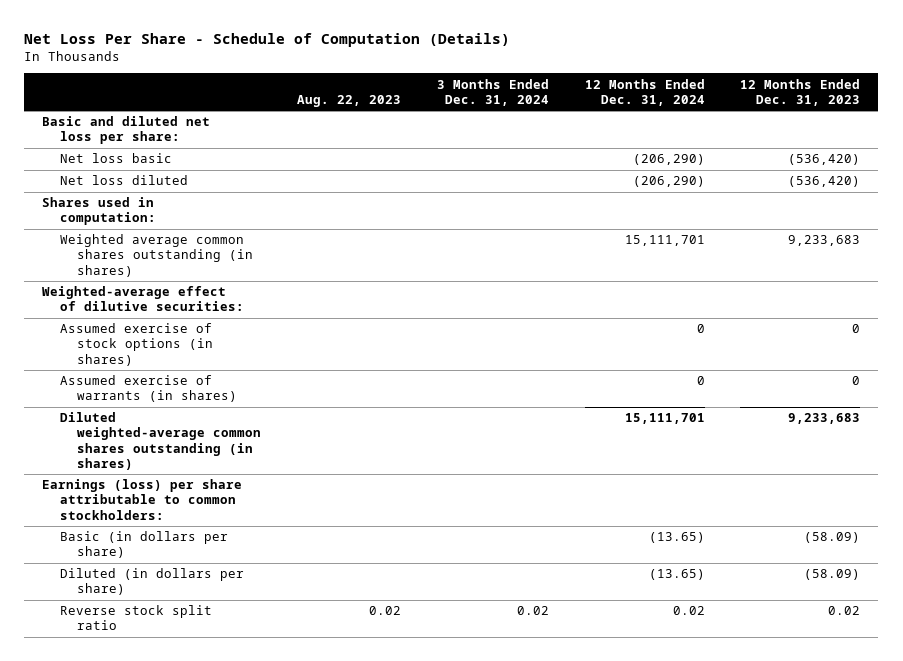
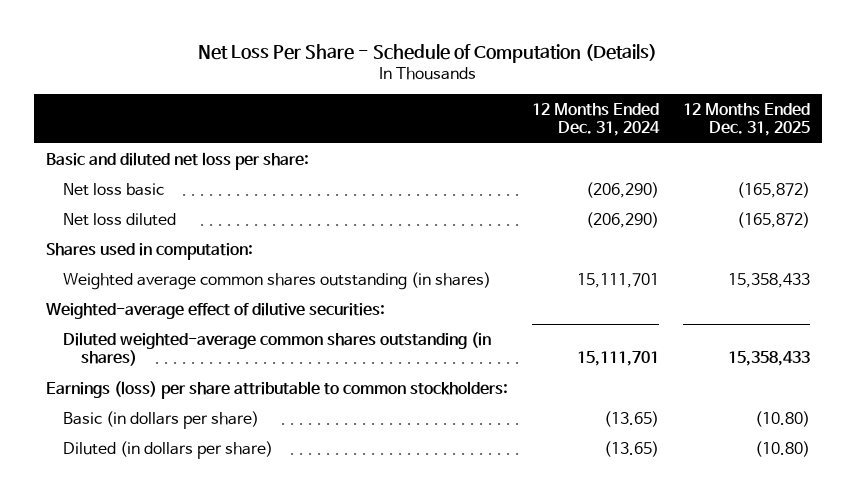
- | Aug. 22, 2023 | 3 Months Ended Dec. 31, 2024 | 12 Months Ended Dec. 31, 2024 | 12 Months Ended Dec. 31, 2023
+ | 12 Months Ended Dec. 31, 2024 | 12 Months Ended Dec. 31, 2025
- Assumed exercise of stock options (in shares) | | | 0 | 0
- Assumed exercise of warrants (in shares) | | | 0 | 0
- Reverse stock split ratio | 0.02 | 0.02 | 0.02 | 0.02

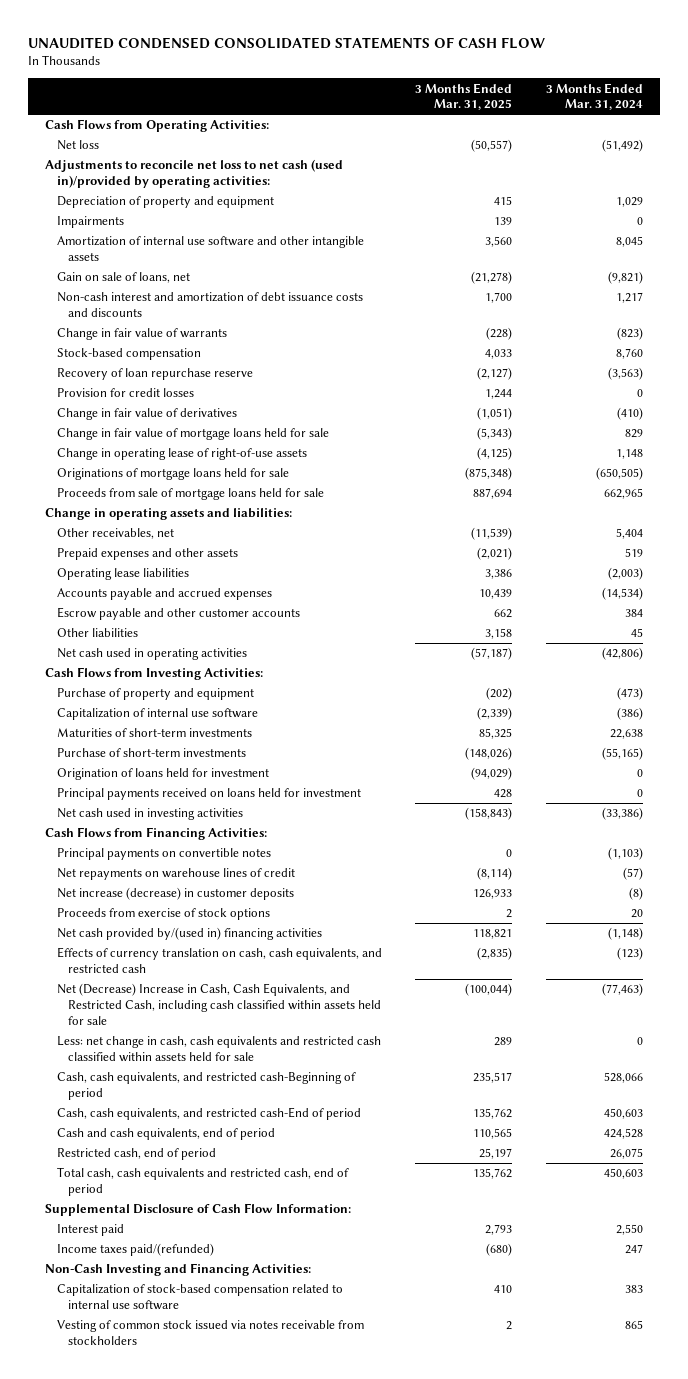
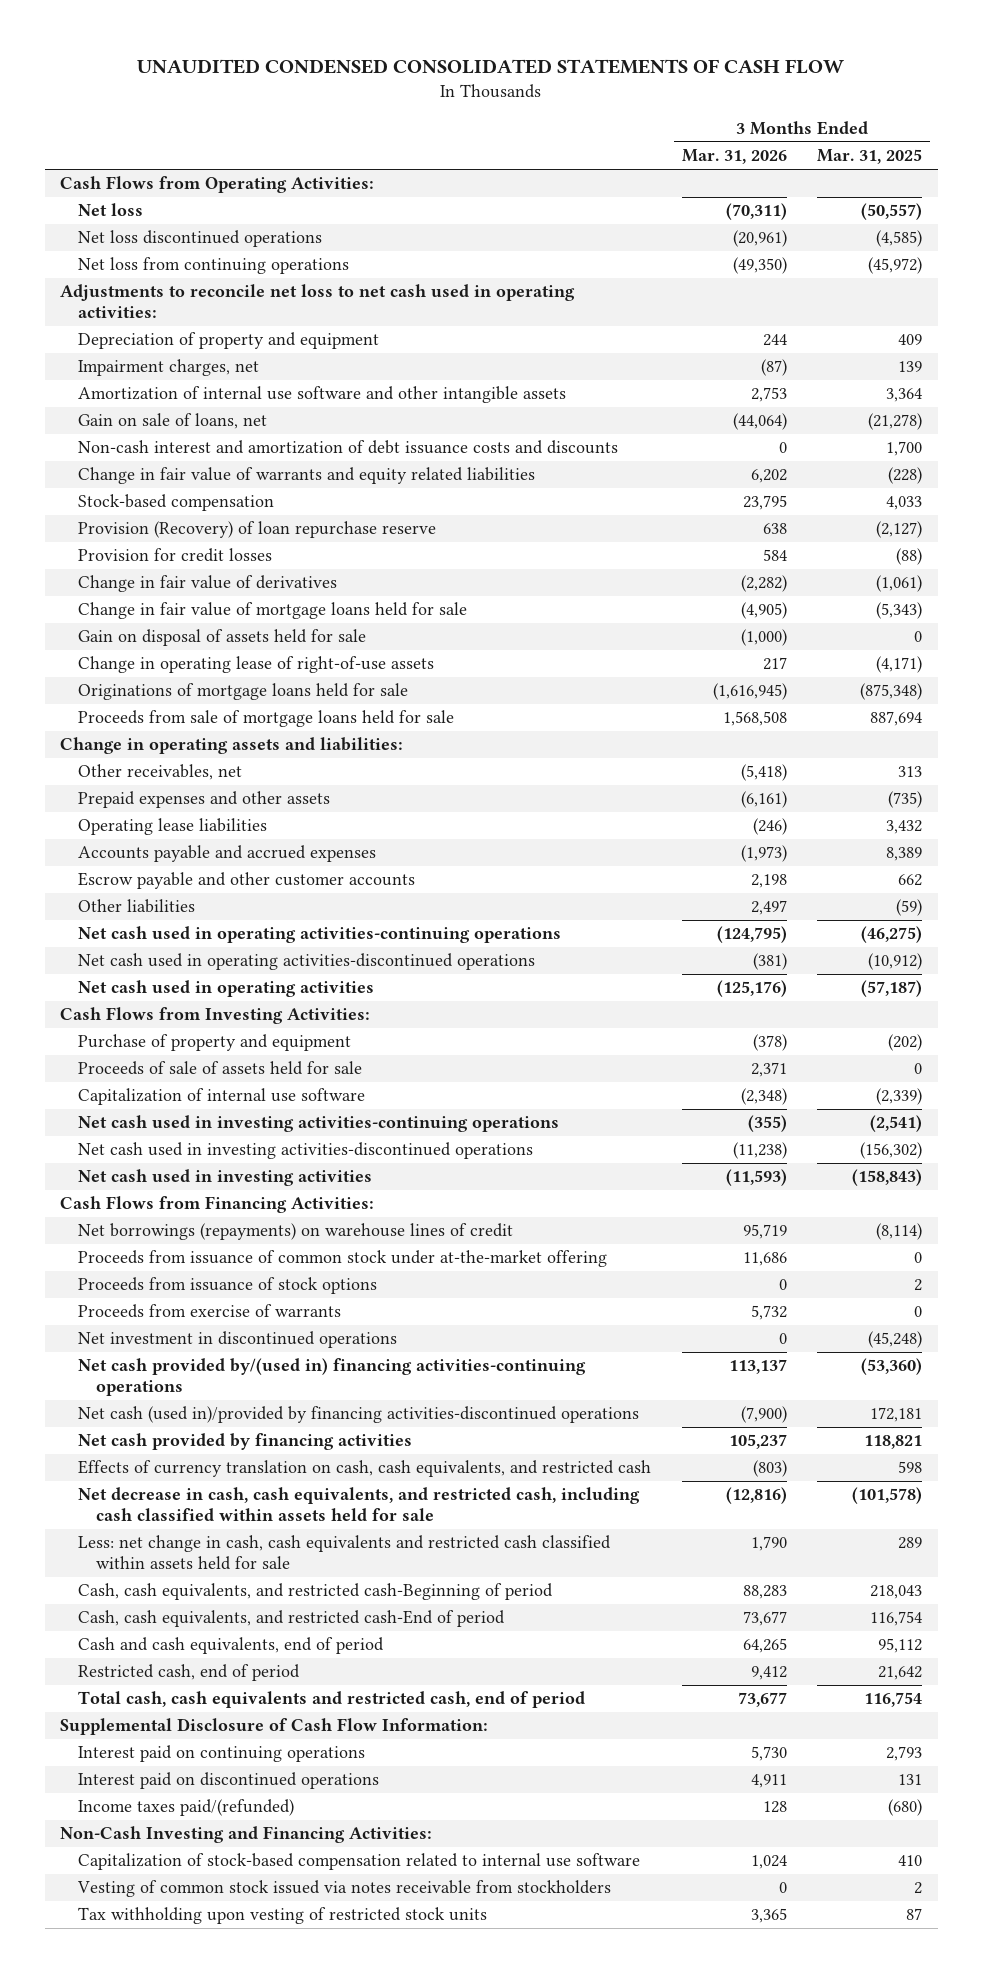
- | 3 Months Ended Mar. 31, 2025 | 3 Months Ended Mar. 31, 2024
+ | 3 Months Ended Mar. 31, 2026 | 3 Months Ended Mar. 31, 2025
- Adjustments to reconcile net loss to net cash (used in)/provided by operating activities:
- Depreciation of property and equipment | 415 | 1,029
- Impairments | 139 | 0
- Amortization of internal use software and other intangible assets | 3,560 | 8,045
+ Net loss discontinued operations | (20,961) | (4,585)
+ Net loss from continuing operations | (49,350) | (45,972)
+ Adjustments to reconcile net loss to net cash used in operating activities:
+ Depreciation of property and equipment | 244 | 409
+ Impairment charges, net | (87) | 139
+ Amortization of internal use software and other intangible assets | 2,753 | 3,364
- Change in fair value of warrants | (228) | (823)
+ Change in fair value of warrants and equity related liabilities | 6,202 | (228)
- Recovery of loan repurchase reserve | (2,127) | (3,563)
- Provision for credit losses | 1,244 | 0
- Change in fair value of derivatives | (1,051) | (410)
+ Provision (Recovery) of loan repurchase reserve | 638 | (2,127)
+ Provision for credit losses | 584 | (88)
+ Change in fair value of derivatives | (2,282) | (1,061)
- Change in operating lease of right-of-use assets | (4,125) | 1,148
+ Gain on disposal of assets held for sale | (1,000) | 0
+ Change in operating lease of right-of-use assets | 217 | (4,171)
- Other receivables, net | (11,539) | 5,404
- Prepaid expenses and other assets | (2,021) | 519
- Operating lease liabilities | 3,386 | (2,003)
- Accounts payable and accrued expenses | 10,439 | (14,534)
+ Other receivables, net | (5,418) | 313
+ Prepaid expenses and other assets | (6,161) | (735)
+ Operating lease liabilities | (246) | 3,432
+ Accounts payable and accrued expenses | (1,973) | 8,389
- Other liabilities | 3,158 | 45
+ Other liabilities | 2,497 | (59)
+ Net cash used in operating activities-continuing operations | (124,795) | (46,275)
+ Net cash used in operating activities-discontinued operations | (381) | (10,912)
+ Proceeds of sale of assets held for sale | 2,371 | 0
- Maturities of short-term investments | 85,325 | 22,638
- Purchase of short-term investments | (148,026) | (55,165)
- Origination of loans held for investment | (94,029) | 0
- Principal payments received on loans held for investment | 428 | 0
+ Net cash used in investing activities-continuing operations | (355) | (2,541)
+ Net cash used in investing activities-discontinued operations | (11,238) | (156,302)
- Principal payments on convertible notes | 0 | (1,103)
- Net repayments on warehouse lines of credit | (8,114) | (57)
- Net increase (decrease) in customer deposits | 126,933 | (8)
- Proceeds from exercise of stock options | 2 | 20
- Net cash provided by/(used in) financing activities | 118,821 | (1,148)
- Effects of currency translation on cash, cash equivalents, and restricted cash | (2,835) | (123)
- Net (Decrease) Increase in Cash, Cash Equivalents, and Restricted Cash, including cash classified within assets held for sale | (100,044) | (77,463)
+ Net borrowings (repayments) on warehouse lines of credit | 95,719 | (8,114)
+ Proceeds from issuance of common stock under at-the-market offering | 11,686 | 0
+ Proceeds from issuance of stock options | 0 | 2
+ Proceeds from exercise of warrants | 5,732 | 0
+ Net investment in discontinued operations | 0 | (45,248)
+ Net cash provided by/(used in) financing activities-continuing operations | 113,137 | (53,360)
+ Net cash (used in)/provided by financing activities-discontinued operations | (7,900) | 172,181
+ Net cash provided by financing activities | 105,237 | 118,821
+ Effects of currency translation on cash, cash equivalents, and restricted cash | (803) | 598
+ Net decrease in cash, cash equivalents, and restricted cash, including cash classified within assets held for sale | (12,816) | (101,578)
- Cash, cash equivalents, and restricted cash-Beginning of period | 235,517 | 528,066
- Cash, cash equivalents, and restricted cash-End of period | 135,762 | 450,603
- Cash and cash equivalents, end of period | 110,565 | 424,528
- Restricted cash, end of period | 25,197 | 26,075
- Total cash, cash equivalents and restricted cash, end of period | 135,762 | 450,603
+ Cash, cash equivalents, and restricted cash-Beginning of period | 88,283 | 218,043
+ Cash, cash equivalents, and restricted cash-End of period | 73,677 | 116,754
+ Cash and cash equivalents, end of period | 64,265 | 95,112
+ Restricted cash, end of period | 9,412 | 21,642
+ Total cash, cash equivalents and restricted cash, end of period | 73,677 | 116,754
- Interest paid | 2,793 | 2,550
+ Interest paid on continuing operations | 5,730 | 2,793
+ Interest paid on discontinued operations | 4,911 | 131
+ Tax withholding upon vesting of restricted stock units | 3,365 | 87

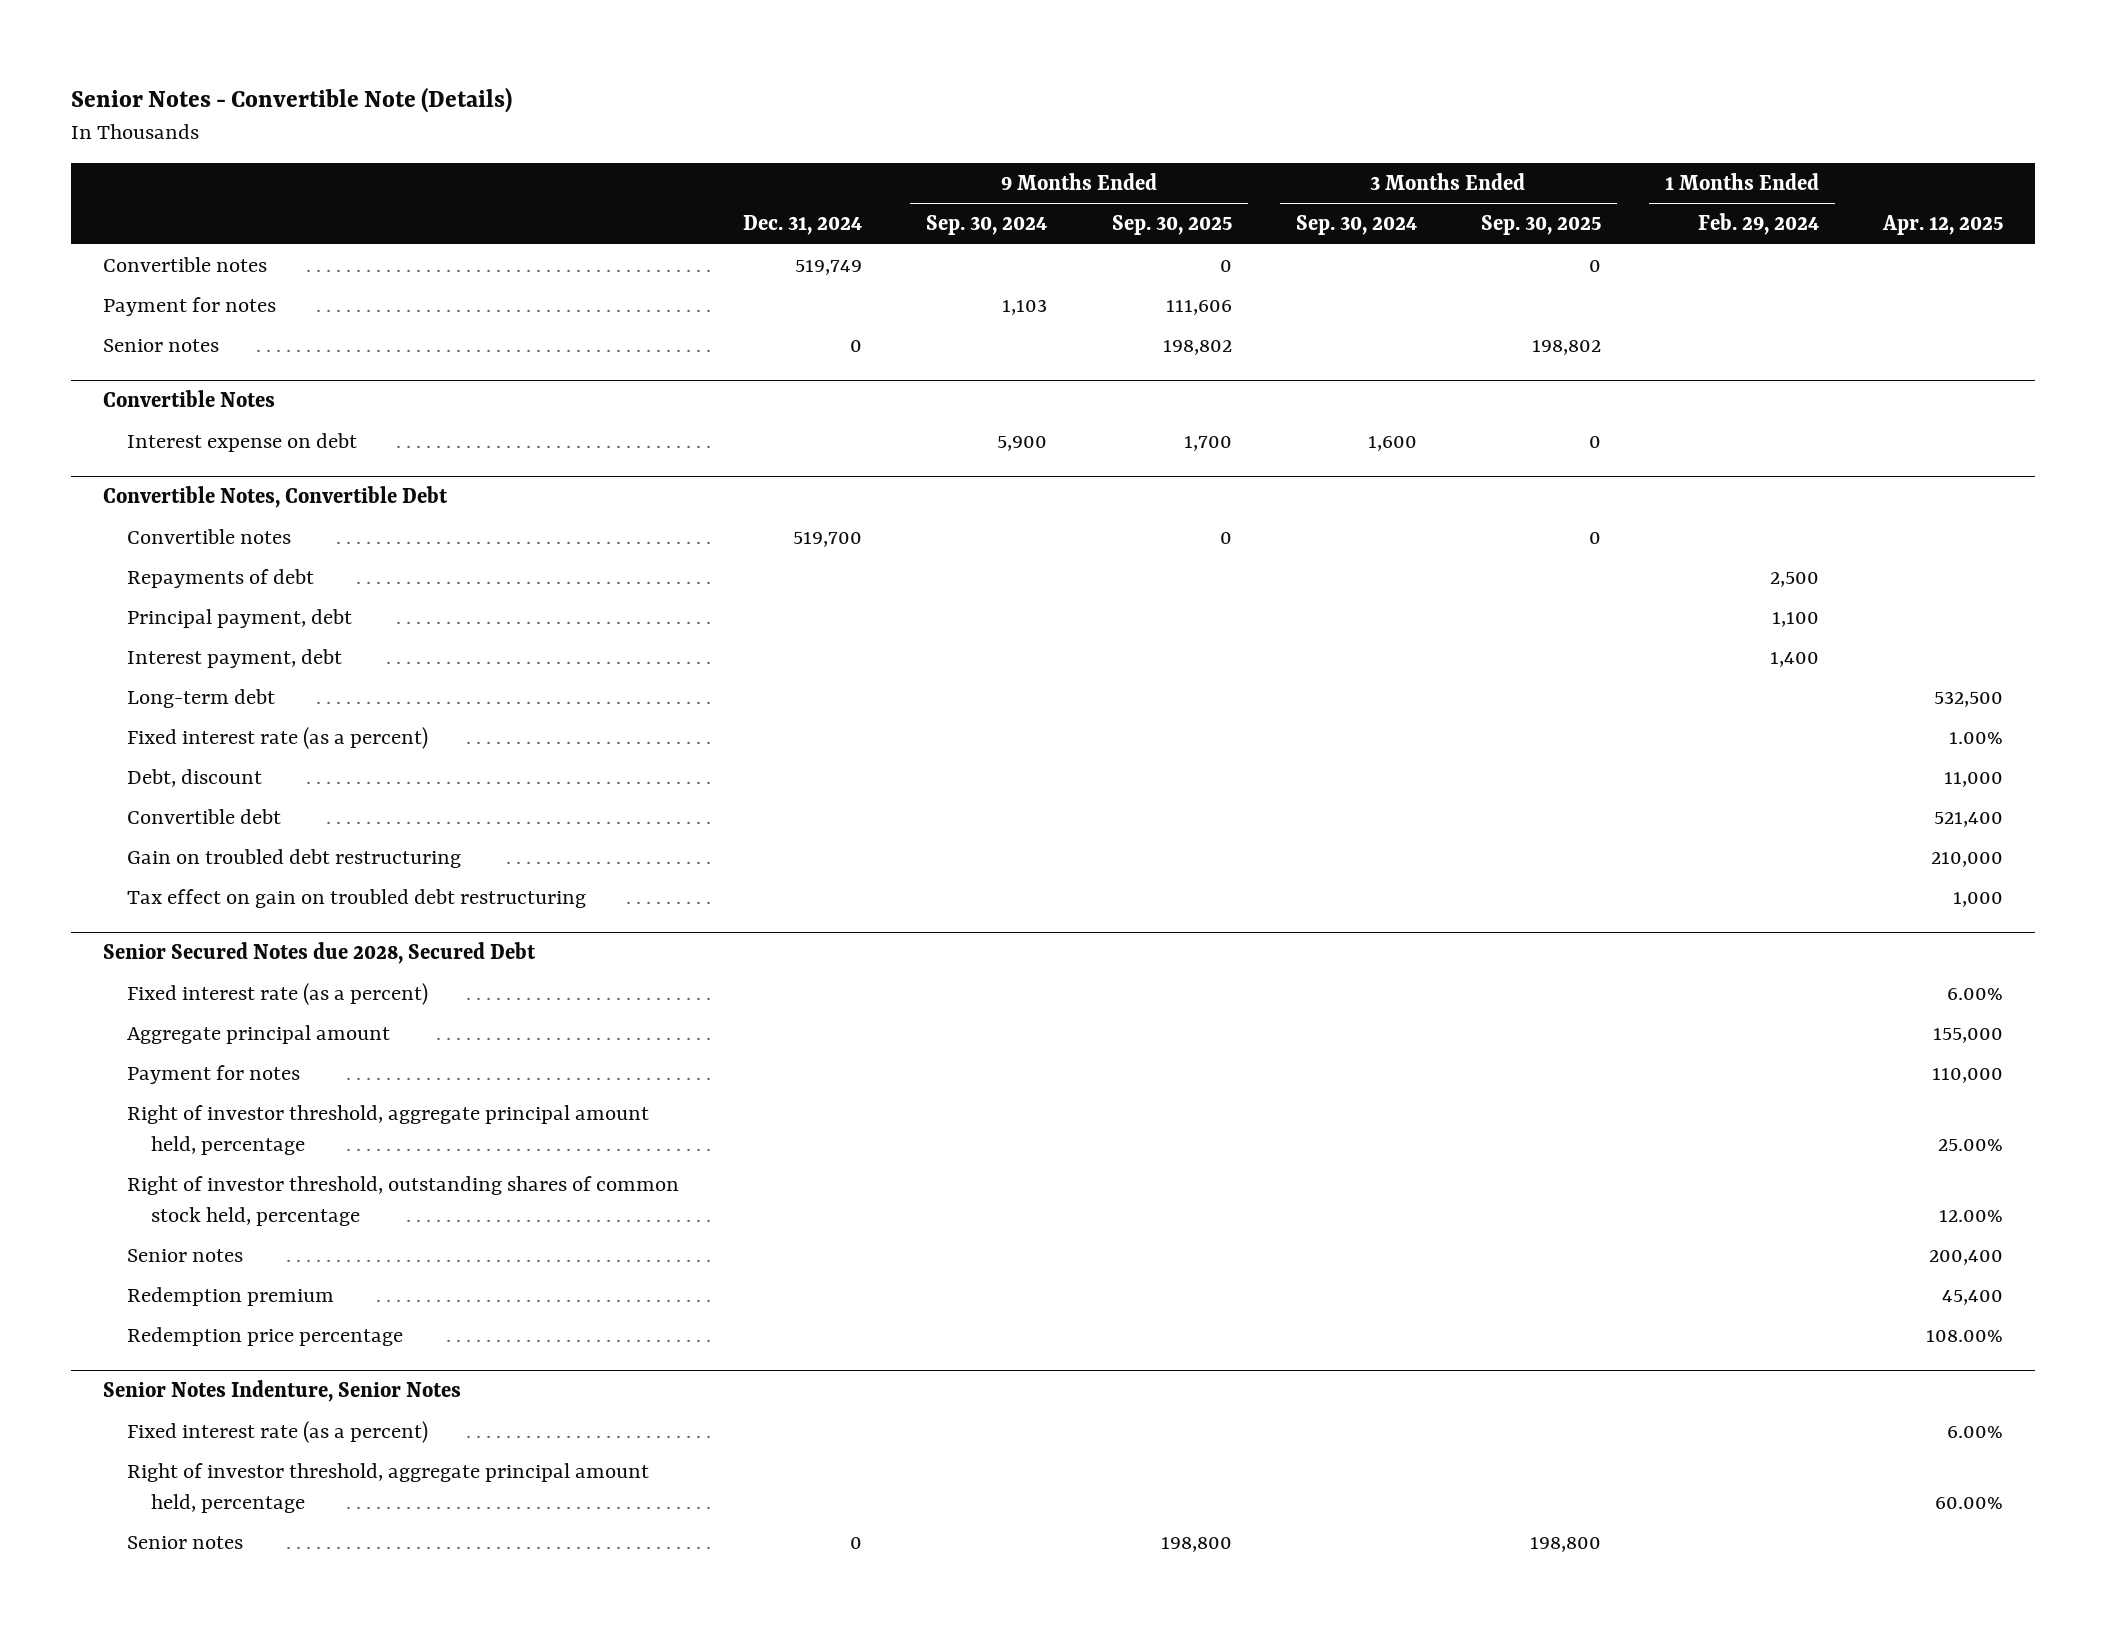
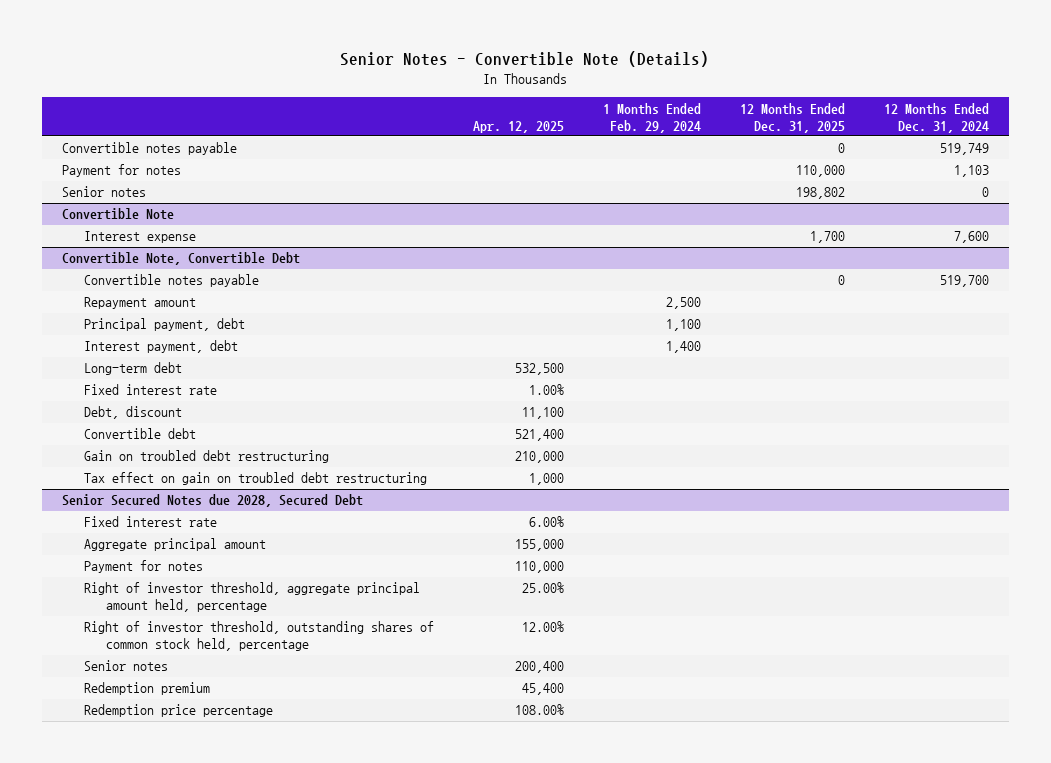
- | Dec. 31, 2024 | 9 Months Ended Sep. 30, 2024 | 9 Months Ended Sep. 30, 2025 | 3 Months Ended Sep. 30, 2024 | 3 Months Ended Sep. 30, 2025 | 1 Months Ended Feb. 29, 2024 | Apr. 12, 2025
+ | Apr. 12, 2025 | 1 Months Ended Feb. 29, 2024 | 12 Months Ended Dec. 31, 2025 | 12 Months Ended Dec. 31, 2024
- Convertible notes | 519,749 | | 0 | | 0 | |
+ Convertible notes payable | | | 0 | 519,749
- Convertible Notes
- Interest expense on debt | | 5,900 | 1,700 | 1,600 | 0 | |
- Convertible Notes, Convertible Debt
- Convertible notes | 519,700 | | 0 | | 0 | |
- Repayments of debt | | | | | | 2,500 |
+ Convertible Note
+ Interest expense | | | 1,700 | 7,600
+ Convertible Note, Convertible Debt
+ Convertible notes payable | | | 0 | 519,700
+ Repayment amount | | 2,500 | |
- Fixed interest rate (as a percent) | | | | | | | 1.00%
- Debt, discount | | | | | | | 11,000
+ Fixed interest rate | 1.00% | | |
+ Debt, discount | 11,100 | | |
@ Senior Secured Notes due 2028, Secured Debt
- Fixed interest rate (as a percent) | | | | | | | 6.00%
+ Fixed interest rate | 6.00% | | |
- Senior Notes Indenture, Senior Notes
- Fixed interest rate (as a percent) | | | | | | | 6.00%
- Right of investor threshold, aggregate principal amount held, percentage | | | | | | | 60.00%
- Senior notes | 0 | | 198,800 | | 198,800 | |

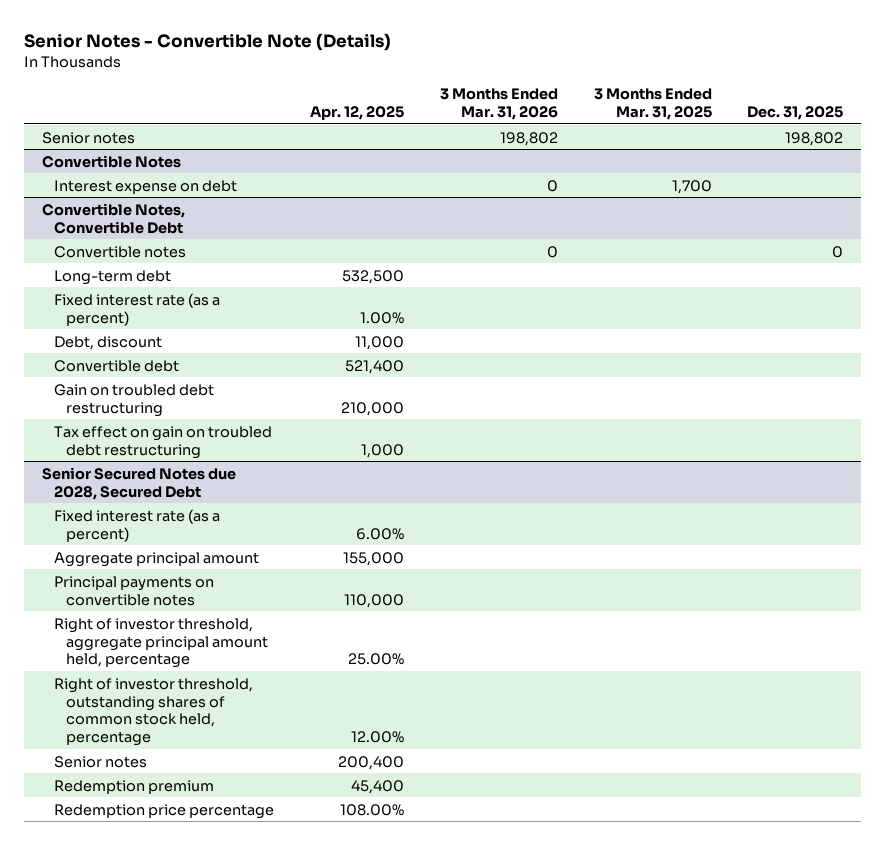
- | Apr. 12, 2025 | 1 Months Ended Feb. 29, 2024 | 12 Months Ended Dec. 31, 2025 | 12 Months Ended Dec. 31, 2024
+ | Apr. 12, 2025 | 3 Months Ended Mar. 31, 2026 | 3 Months Ended Mar. 31, 2025 | Dec. 31, 2025
- Convertible notes payable | | | 0 | 519,749
- Payment for notes | | | 110,000 | 1,103
- Convertible Note
- Interest expense | | | 1,700 | 7,600
- Convertible Note, Convertible Debt
- Convertible notes payable | | | 0 | 519,700
- Repayment amount | | 2,500 | |
- Principal payment, debt | | 1,100 | |
- Interest payment, debt | | 1,400 | |
+ Convertible Notes
+ Interest expense on debt | | 0 | 1,700 |
+ Convertible Notes, Convertible Debt
+ Convertible notes | | 0 | | 0
- Fixed interest rate | 1.00% | | |
- Debt, discount | 11,100 | | |
+ Fixed interest rate (as a percent) | 1.00% | | |
+ Debt, discount | 11,000 | | |
@ Senior Secured Notes due 2028, Secured Debt
- Fixed interest rate | 6.00% | | |
+ Fixed interest rate (as a percent) | 6.00% | | |
- Payment for notes | 110,000 | | |
+ Principal payments on convertible notes | 110,000 | | |

